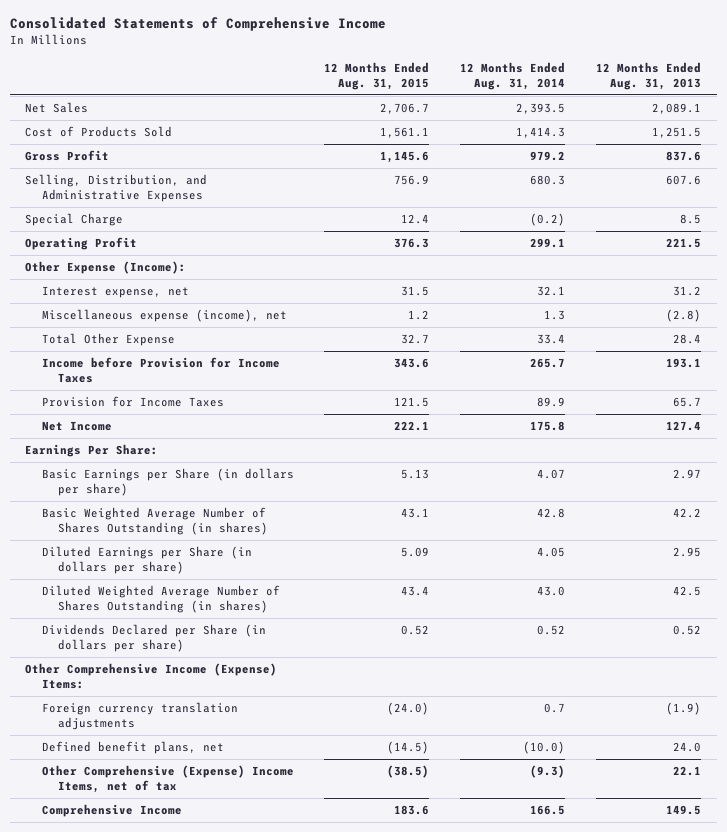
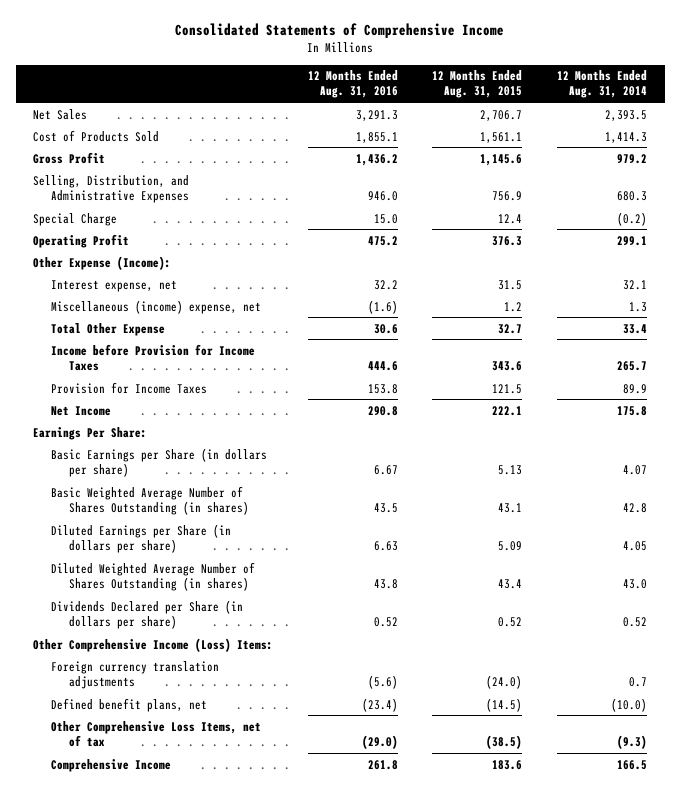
- | 12 Months Ended Aug. 31, 2015 | 12 Months Ended Aug. 31, 2014 | 12 Months Ended Aug. 31, 2013
+ | 12 Months Ended Aug. 31, 2016 | 12 Months Ended Aug. 31, 2015 | 12 Months Ended Aug. 31, 2014
- Miscellaneous expense (income), net | 1.2 | 1.3 | (2.8)
+ Miscellaneous (income) expense, net | (1.6) | 1.2 | 1.3
- Other Comprehensive Income (Expense) Items:
+ Other Comprehensive Income (Loss) Items:
- Other Comprehensive (Expense) Income Items, net of tax | (38.5) | (9.3) | 22.1
+ Other Comprehensive Loss Items, net of tax | (29.0) | (38.5) | (9.3)

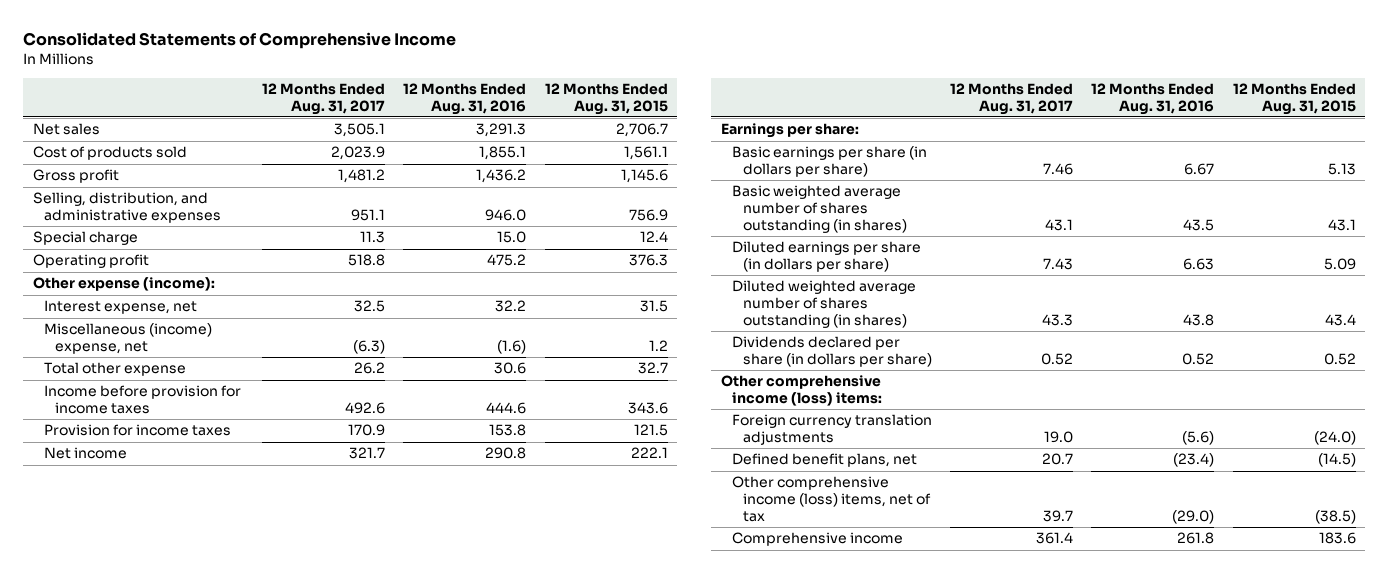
- | 12 Months Ended Aug. 31, 2016 | 12 Months Ended Aug. 31, 2015 | 12 Months Ended Aug. 31, 2014
+ | 12 Months Ended Aug. 31, 2017 | 12 Months Ended Aug. 31, 2016 | 12 Months Ended Aug. 31, 2015
- Net Sales | 3,291.3 | 2,706.7 | 2,393.5
- Cost of Products Sold | 1,855.1 | 1,561.1 | 1,414.3
- Gross Profit | 1,436.2 | 1,145.6 | 979.2
- Selling, Distribution, and Administrative Expenses | 946.0 | 756.9 | 680.3
- Special Charge | 15.0 | 12.4 | (0.2)
- Operating Profit | 475.2 | 376.3 | 299.1
- Other Expense (Income):
+ Net sales | 3,505.1 | 3,291.3 | 2,706.7
+ Cost of products sold | 2,023.9 | 1,855.1 | 1,561.1
+ Gross profit | 1,481.2 | 1,436.2 | 1,145.6
+ Selling, distribution, and administrative expenses | 951.1 | 946.0 | 756.9
+ Special charge | 11.3 | 15.0 | 12.4
+ Operating profit | 518.8 | 475.2 | 376.3
+ Other expense (income):
- Total Other Expense | 30.6 | 32.7 | 33.4
- Income before Provision for Income Taxes | 444.6 | 343.6 | 265.7
- Provision for Income Taxes | 153.8 | 121.5 | 89.9
- Net Income | 290.8 | 222.1 | 175.8
- Earnings Per Share:
- Basic Earnings per Share (in dollars per share) | 6.67 | 5.13 | 4.07
- Basic Weighted Average Number of Shares Outstanding (in shares) | 43.5 | 43.1 | 42.8
- Diluted Earnings per Share (in dollars per share) | 6.63 | 5.09 | 4.05
- Diluted Weighted Average Number of Shares Outstanding (in shares) | 43.8 | 43.4 | 43.0
- Dividends Declared per Share (in dollars per share) | 0.52 | 0.52 | 0.52
- Other Comprehensive Income (Loss) Items:
+ Total other expense | 26.2 | 30.6 | 32.7
+ Income before provision for income taxes | 492.6 | 444.6 | 343.6
+ Provision for income taxes | 170.9 | 153.8 | 121.5
+ Net income | 321.7 | 290.8 | 222.1
+ Earnings per share:
+ Basic earnings per share (in dollars per share) | 7.46 | 6.67 | 5.13
+ Basic weighted average number of shares outstanding (in shares) | 43.1 | 43.5 | 43.1
+ Diluted earnings per share (in dollars per share) | 7.43 | 6.63 | 5.09
+ Diluted weighted average number of shares outstanding (in shares) | 43.3 | 43.8 | 43.4
+ Dividends declared per share (in dollars per share) | 0.52 | 0.52 | 0.52
+ Other comprehensive income (loss) items:
- Other Comprehensive Loss Items, net of tax | (29.0) | (38.5) | (9.3)
- Comprehensive Income | 261.8 | 183.6 | 166.5
+ Other comprehensive income (loss) items, net of tax | 39.7 | (29.0) | (38.5)
+ Comprehensive income | 361.4 | 261.8 | 183.6

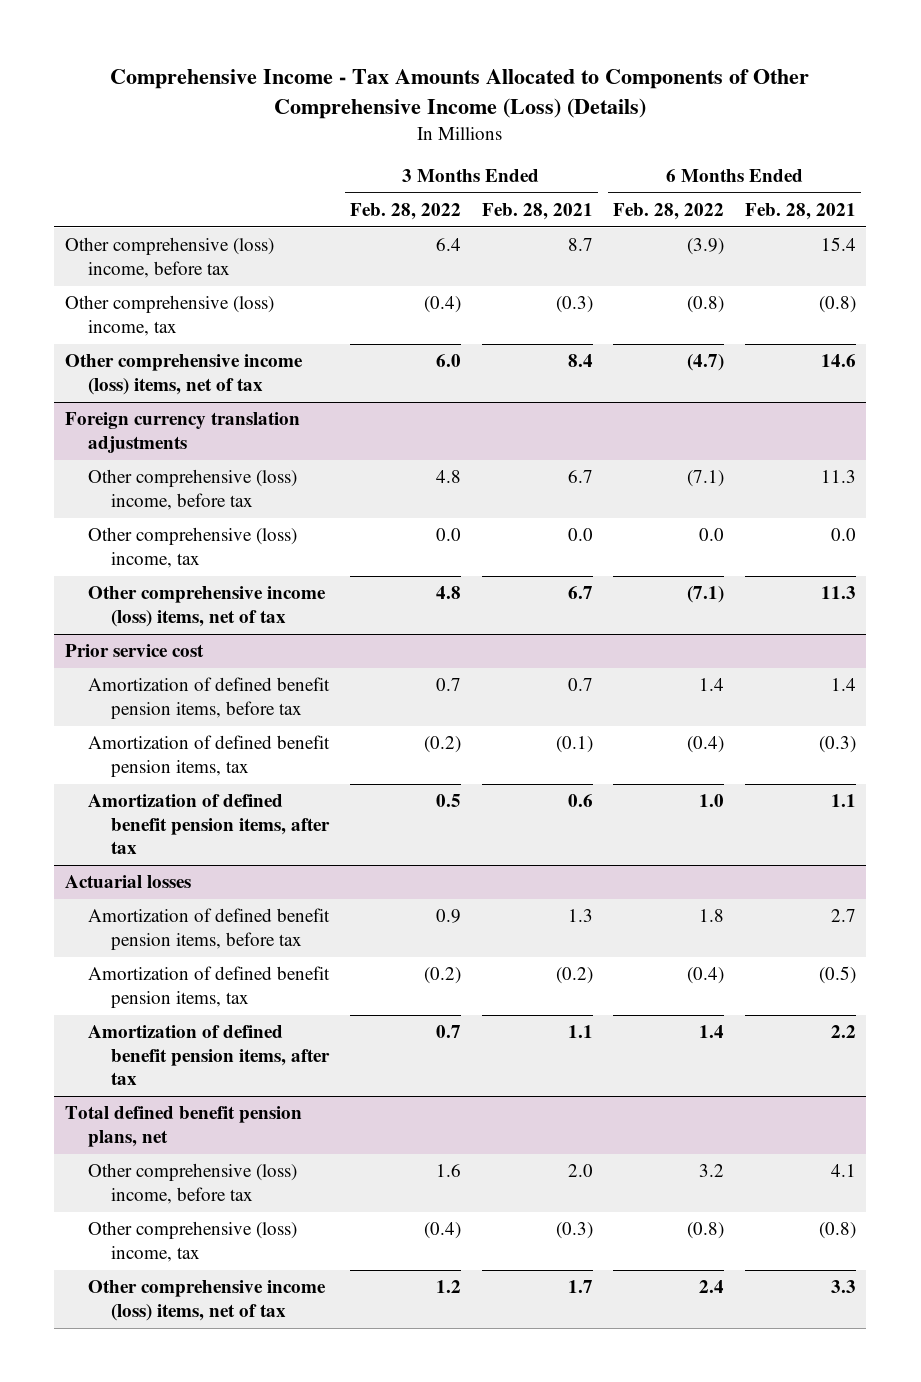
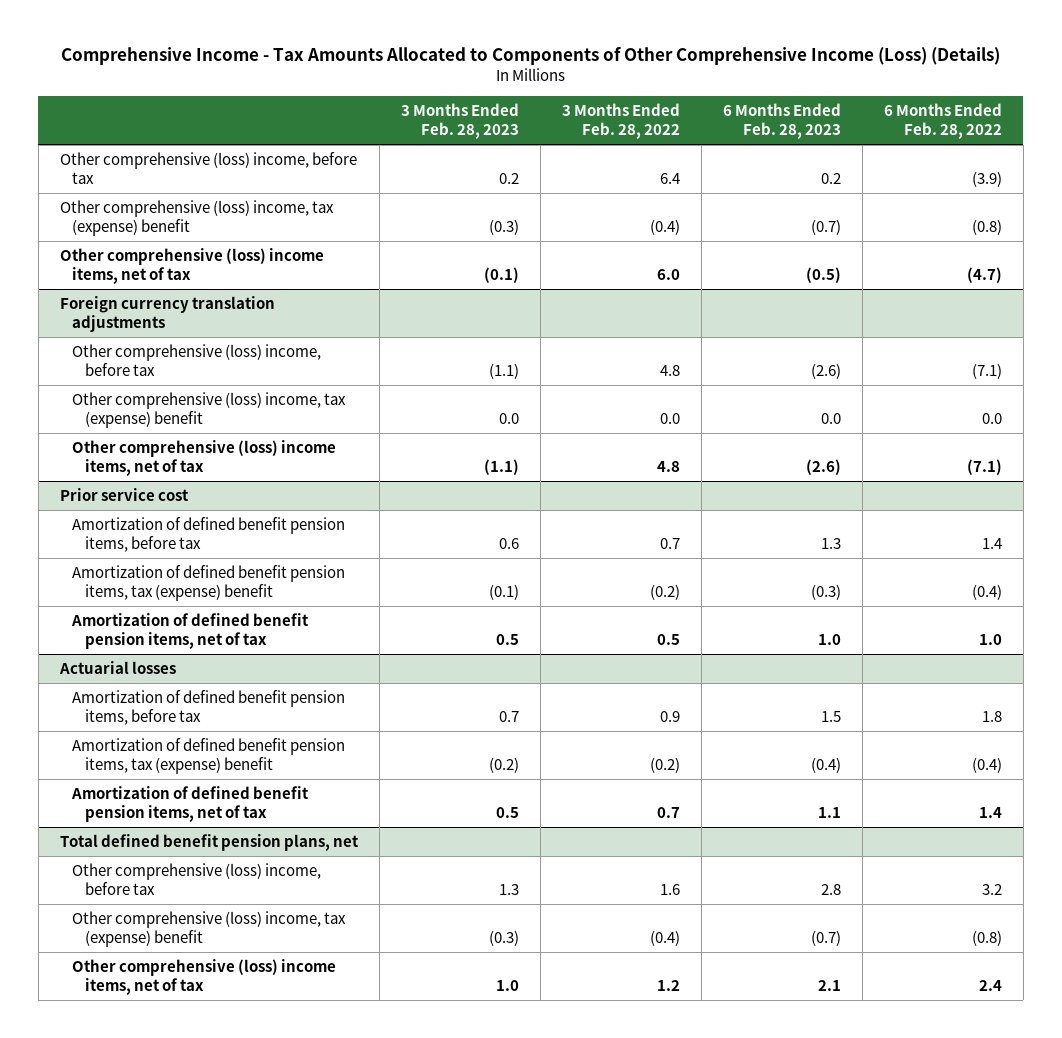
- | 3 Months Ended Feb. 28, 2022 | 3 Months Ended Feb. 28, 2021 | 6 Months Ended Feb. 28, 2022 | 6 Months Ended Feb. 28, 2021
+ | 3 Months Ended Feb. 28, 2023 | 3 Months Ended Feb. 28, 2022 | 6 Months Ended Feb. 28, 2023 | 6 Months Ended Feb. 28, 2022
- Other comprehensive (loss) income, tax | (0.4) | (0.3) | (0.8) | (0.8)
- Other comprehensive income (loss) items, net of tax | 6.0 | 8.4 | (4.7) | 14.6
+ Other comprehensive (loss) income, tax (expense) benefit | (0.3) | (0.4) | (0.7) | (0.8)
+ Other comprehensive (loss) income items, net of tax | (0.1) | 6.0 | (0.5) | (4.7)
@ Foreign currency translation adjustments
- Other comprehensive (loss) income, tax | 0.0 | 0.0 | 0.0 | 0.0
- Other comprehensive income (loss) items, net of tax | 4.8 | 6.7 | (7.1) | 11.3
+ Other comprehensive (loss) income, tax (expense) benefit | 0.0 | 0.0 | 0.0 | 0.0
+ Other comprehensive (loss) income items, net of tax | (1.1) | 4.8 | (2.6) | (7.1)
@ Prior service cost
- Amortization of defined benefit pension items, tax | (0.2) | (0.1) | (0.4) | (0.3)
- Amortization of defined benefit pension items, after tax | 0.5 | 0.6 | 1.0 | 1.1
+ Amortization of defined benefit pension items, tax (expense) benefit | (0.1) | (0.2) | (0.3) | (0.4)
+ Amortization of defined benefit pension items, net of tax | 0.5 | 0.5 | 1.0 | 1.0
@ Actuarial losses
- Amortization of defined benefit pension items, tax | (0.2) | (0.2) | (0.4) | (0.5)
- Amortization of defined benefit pension items, after tax | 0.7 | 1.1 | 1.4 | 2.2
+ Amortization of defined benefit pension items, tax (expense) benefit | (0.2) | (0.2) | (0.4) | (0.4)
+ Amortization of defined benefit pension items, net of tax | 0.5 | 0.7 | 1.1 | 1.4
@ Total defined benefit pension plans, net
- Other comprehensive (loss) income, tax | (0.4) | (0.3) | (0.8) | (0.8)
- Other comprehensive income (loss) items, net of tax | 1.2 | 1.7 | 2.4 | 3.3
+ Other comprehensive (loss) income, tax (expense) benefit | (0.3) | (0.4) | (0.7) | (0.8)
+ Other comprehensive (loss) income items, net of tax | 1.0 | 1.2 | 2.1 | 2.4

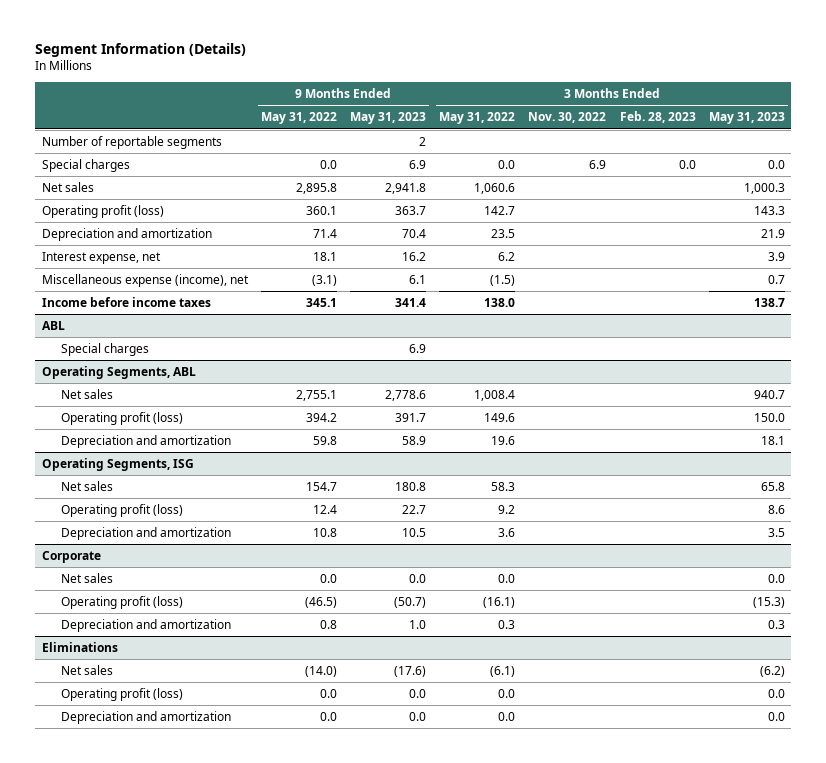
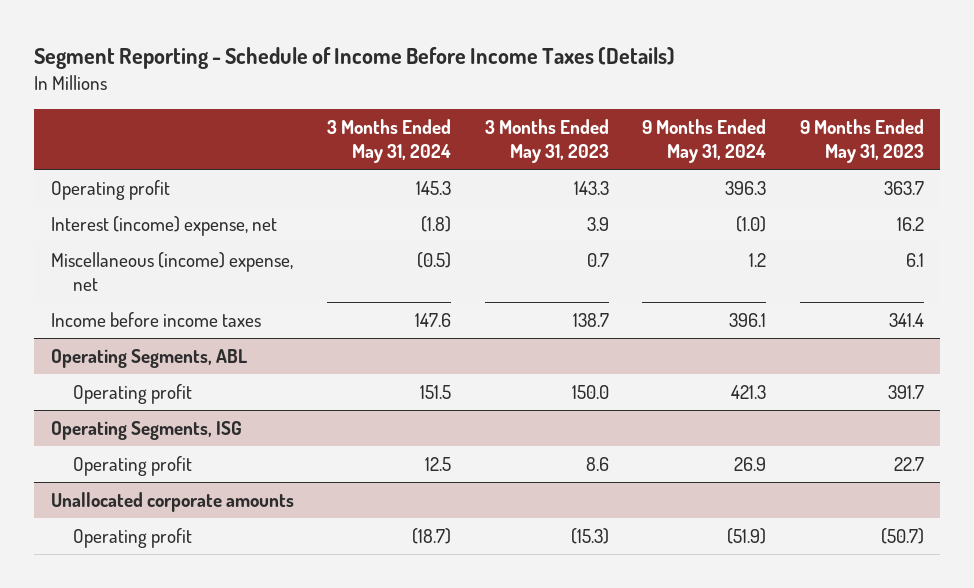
- Segment Information (Details)
+ Segment Reporting - Schedule of Income Before Income Taxes (Details)
- | 9 Months Ended May 31, 2022 | 9 Months Ended May 31, 2023 | 3 Months Ended May 31, 2022 | 3 Months Ended Nov. 30, 2022 | 3 Months Ended Feb. 28, 2023 | 3 Months Ended May 31, 2023
+ | 3 Months Ended May 31, 2024 | 3 Months Ended May 31, 2023 | 9 Months Ended May 31, 2024 | 9 Months Ended May 31, 2023
- Number of reportable segments | | 2 | | | |
- Special charges | 0.0 | 6.9 | 0.0 | 6.9 | 0.0 | 0.0
- Net sales | 2,895.8 | 2,941.8 | 1,060.6 | | | 1,000.3
- Operating profit (loss) | 360.1 | 363.7 | 142.7 | | | 143.3
- Depreciation and amortization | 71.4 | 70.4 | 23.5 | | | 21.9
- Interest expense, net | 18.1 | 16.2 | 6.2 | | | 3.9
- Miscellaneous expense (income), net | (3.1) | 6.1 | (1.5) | | | 0.7
+ Operating profit | 145.3 | 143.3 | 396.3 | 363.7
+ Interest (income) expense, net | (1.8) | 3.9 | (1.0) | 16.2
+ Miscellaneous (income) expense, net | (0.5) | 0.7 | 1.2 | 6.1
- ABL
- Special charges | | 6.9 | | | |
@ Operating Segments, ABL
- Net sales | 2,755.1 | 2,778.6 | 1,008.4 | | | 940.7
- Operating profit (loss) | 394.2 | 391.7 | 149.6 | | | 150.0
- Depreciation and amortization | 59.8 | 58.9 | 19.6 | | | 18.1
+ Operating profit | 151.5 | 150.0 | 421.3 | 391.7
@ Operating Segments, ISG
- Net sales | 154.7 | 180.8 | 58.3 | | | 65.8
- Operating profit (loss) | 12.4 | 22.7 | 9.2 | | | 8.6
- Depreciation and amortization | 10.8 | 10.5 | 3.6 | | | 3.5
- Corporate
- Net sales | 0.0 | 0.0 | 0.0 | | | 0.0
- Operating profit (loss) | (46.5) | (50.7) | (16.1) | | | (15.3)
- Depreciation and amortization | 0.8 | 1.0 | 0.3 | | | 0.3
- Eliminations
- Net sales | (14.0) | (17.6) | (6.1) | | | (6.2)
- Operating profit (loss) | 0.0 | 0.0 | 0.0 | | | 0.0
- Depreciation and amortization | 0.0 | 0.0 | 0.0 | | | 0.0
@ Operating Segments, ISG
+ Operating profit | 12.5 | 8.6 | 26.9 | 22.7
+ Unallocated corporate amounts
+ Operating profit | (18.7) | (15.3) | (51.9) | (50.7)

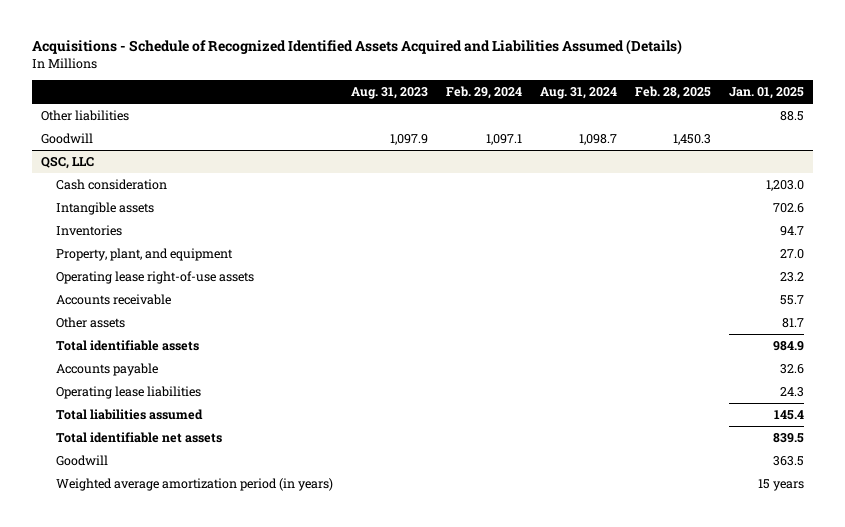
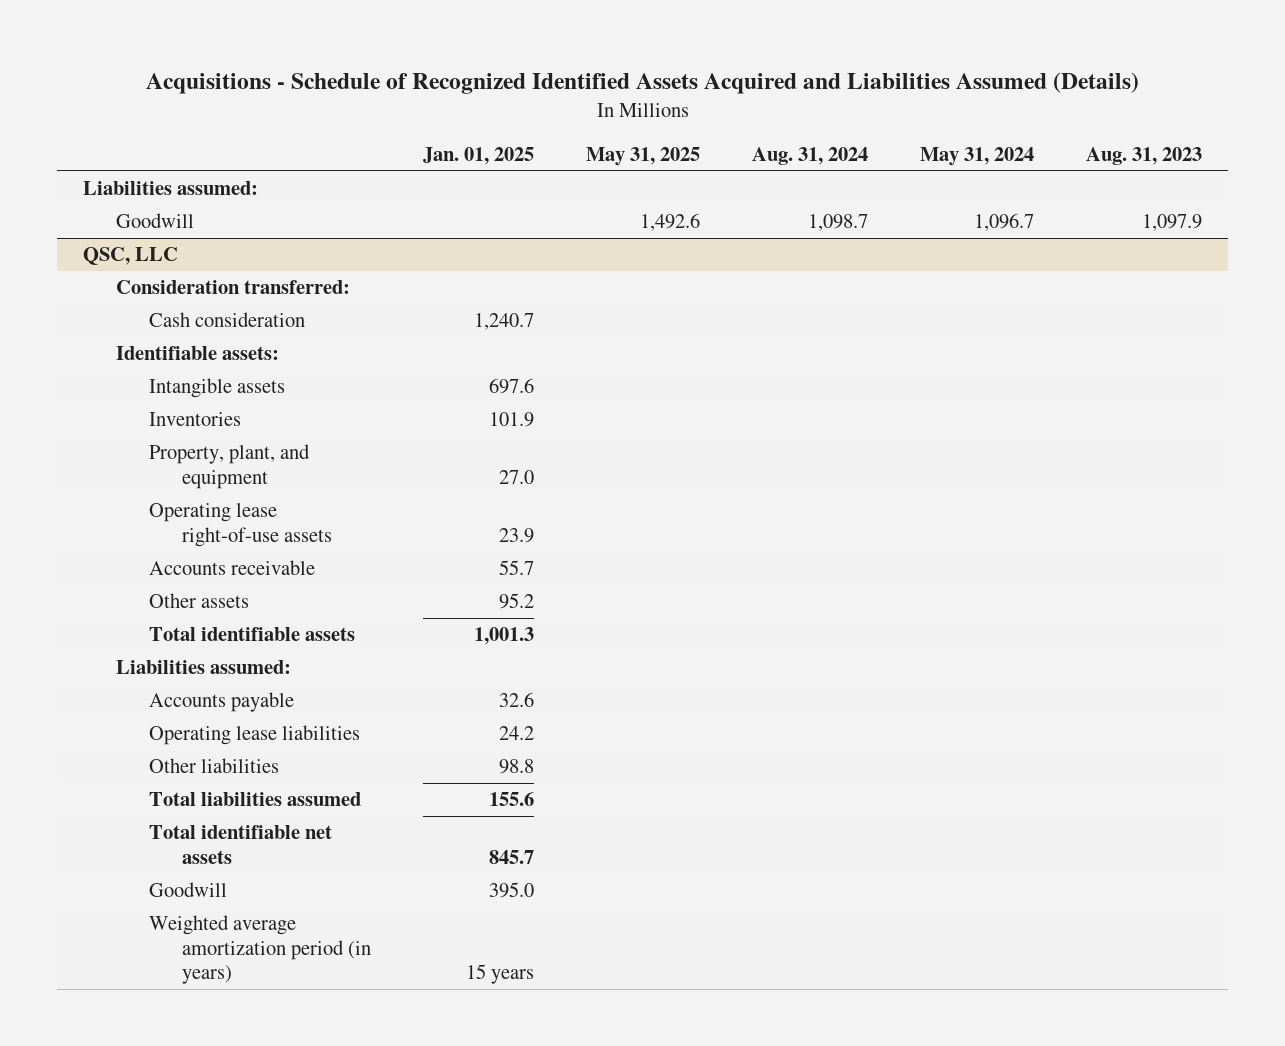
- | Aug. 31, 2023 | Feb. 29, 2024 | Aug. 31, 2024 | Feb. 28, 2025 | Jan. 01, 2025
+ | Jan. 01, 2025 | May 31, 2025 | Aug. 31, 2024 | May 31, 2024 | Aug. 31, 2023
- Other liabilities | | | | | 88.5
+ Liabilities assumed:
@ QSC, LLC
- Cash consideration | | | | | 1,203.0
- Intangible assets | | | | | 702.6
- Inventories | | | | | 94.7
+ Consideration transferred:
+ Cash consideration | 1,240.7 | | | |
+ Identifiable assets:
+ Intangible assets | 697.6 | | | |
+ Inventories | 101.9 | | | |
- Operating lease right-of-use assets | | | | | 23.2
+ Operating lease right-of-use assets | 23.9 | | | |
- Other assets | | | | | 81.7
- Total identifiable assets | | | | | 984.9
+ Other assets | 95.2 | | | |
+ Total identifiable assets | 1,001.3 | | | |
+ Liabilities assumed:
- Operating lease liabilities | | | | | 24.3
- Total liabilities assumed | | | | | 145.4
- Total identifiable net assets | | | | | 839.5
- Goodwill | | | | | 363.5
+ Operating lease liabilities | 24.2 | | | |
+ Other liabilities | 98.8 | | | |
+ Total liabilities assumed | 155.6 | | | |
+ Total identifiable net assets | 845.7 | | | |
+ Goodwill | 395.0 | | | |

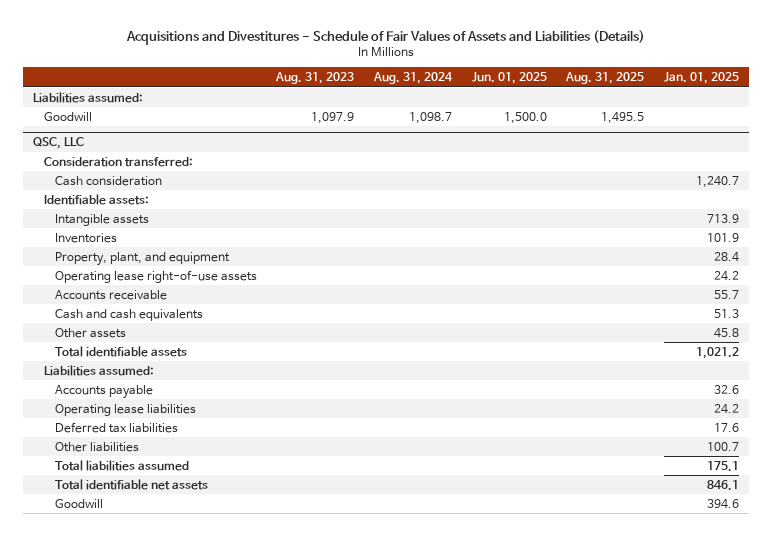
- Acquisitions - Schedule of Recognized Identified Assets Acquired and Liabilities Assumed (Details)
+ Acquisitions and Divestitures - Schedule of Fair Values of Assets and Liabilities (Details)
- | Jan. 01, 2025 | May 31, 2025 | Aug. 31, 2024 | May 31, 2024 | Aug. 31, 2023
+ | Aug. 31, 2023 | Aug. 31, 2024 | Jun. 01, 2025 | Aug. 31, 2025 | Jan. 01, 2025
@ QSC, LLC
- Intangible assets | 697.6 | | | |
+ Intangible assets | | | | | 713.9
- Property, plant, and equipment | 27.0 | | | |
- Operating lease right-of-use assets | 23.9 | | | |
+ Property, plant, and equipment | | | | | 28.4
+ Operating lease right-of-use assets | | | | | 24.2
- Other assets | 95.2 | | | |
- Total identifiable assets | 1,001.3 | | | |
+ Cash and cash equivalents | | | | | 51.3
+ Other assets | | | | | 45.8
+ Total identifiable assets | | | | | 1,021.2
- Other liabilities | 98.8 | | | |
- Total liabilities assumed | 155.6 | | | |
- Total identifiable net assets | 845.7 | | | |
- Goodwill | 395.0 | | | |
- Weighted average amortization period (in years) | 15 years | | | |
+ Deferred tax liabilities | | | | | 17.6
+ Other liabilities | | | | | 100.7
+ Total liabilities assumed | | | | | 175.1
+ Total identifiable net assets | | | | | 846.1
+ Goodwill | | | | | 394.6

